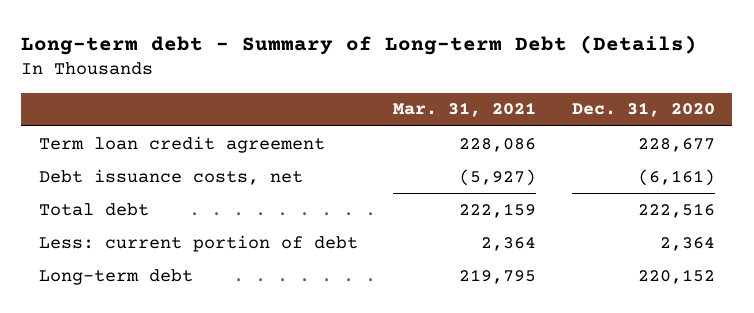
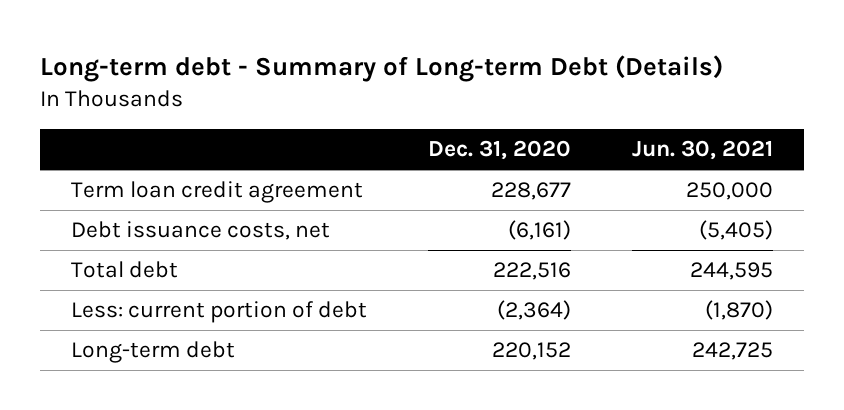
- | Mar. 31, 2021 | Dec. 31, 2020
+ | Dec. 31, 2020 | Jun. 30, 2021
- Less: current portion of debt | 2,364 | 2,364
+ Less: current portion of debt | (2,364) | (1,870)

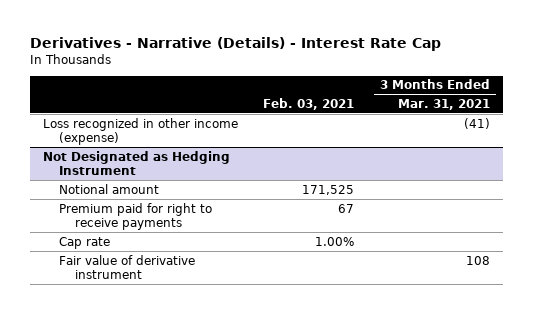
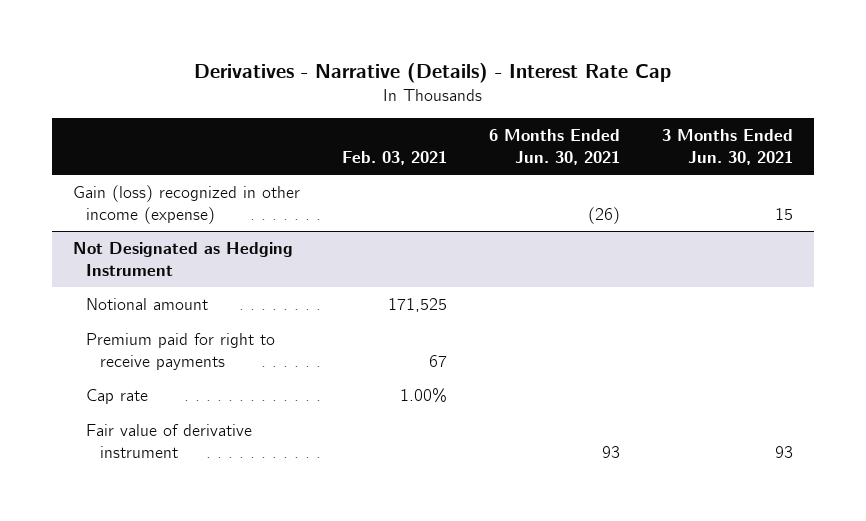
- | Feb. 03, 2021 | 3 Months Ended Mar. 31, 2021
+ | Feb. 03, 2021 | 6 Months Ended Jun. 30, 2021 | 3 Months Ended Jun. 30, 2021
- Loss recognized in other income (expense) | | (41)
+ Gain (loss) recognized in other income (expense) | | (26) | 15

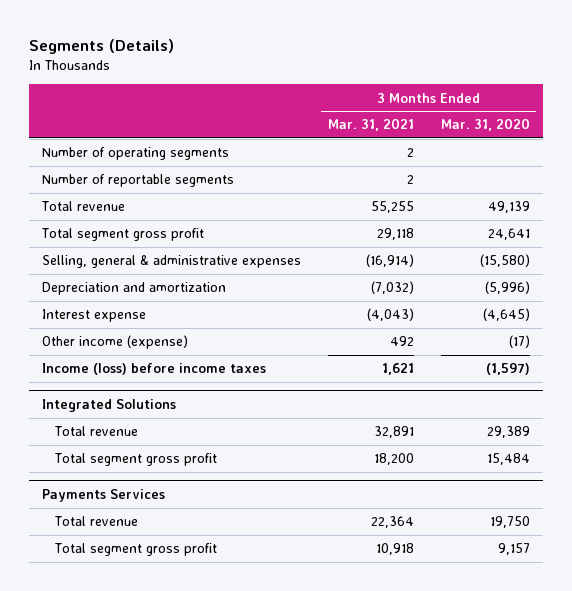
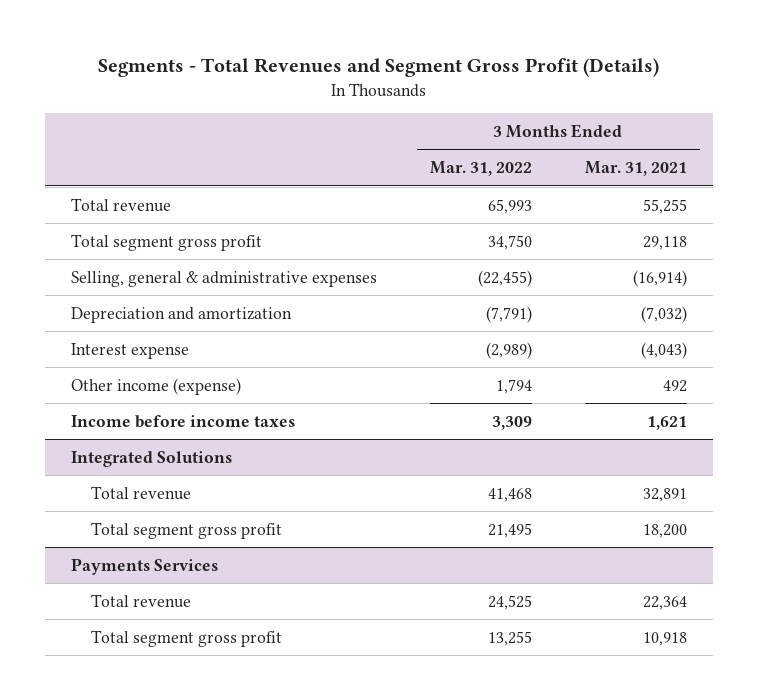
- Segments (Details)
+ Segments - Total Revenues and Segment Gross Profit (Details)
- | 3 Months Ended Mar. 31, 2021 | 3 Months Ended Mar. 31, 2020
+ | 3 Months Ended Mar. 31, 2022 | 3 Months Ended Mar. 31, 2021
- Number of operating segments | 2 |
- Number of reportable segments | 2 |
- Income (loss) before income taxes | 1,621 | (1,597)
+ Income before income taxes | 3,309 | 1,621

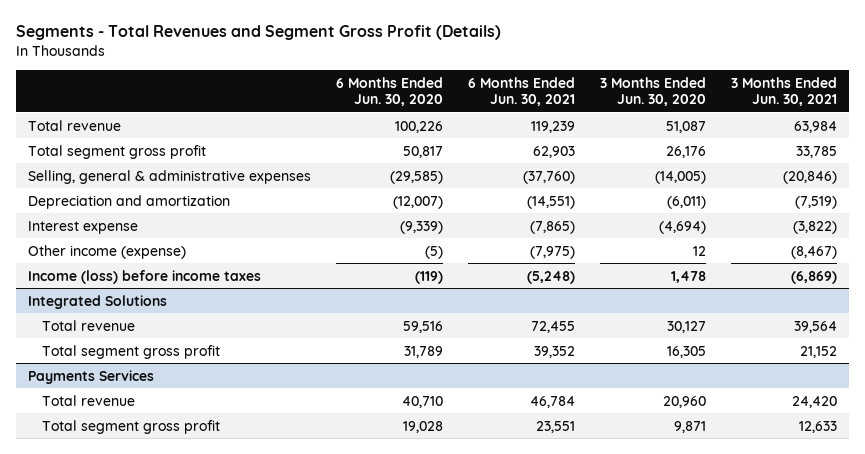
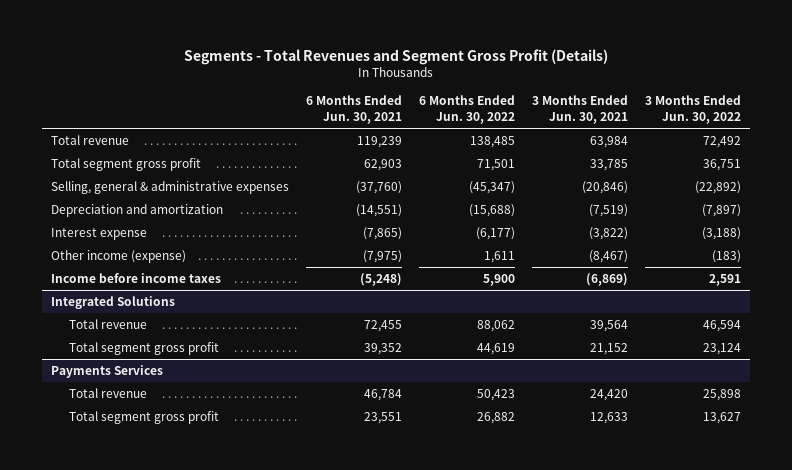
- | 6 Months Ended Jun. 30, 2020 | 6 Months Ended Jun. 30, 2021 | 3 Months Ended Jun. 30, 2020 | 3 Months Ended Jun. 30, 2021
+ | 6 Months Ended Jun. 30, 2021 | 6 Months Ended Jun. 30, 2022 | 3 Months Ended Jun. 30, 2021 | 3 Months Ended Jun. 30, 2022
- Income (loss) before income taxes | (119) | (5,248) | 1,478 | (6,869)
+ Income before income taxes | (5,248) | 5,900 | (6,869) | 2,591

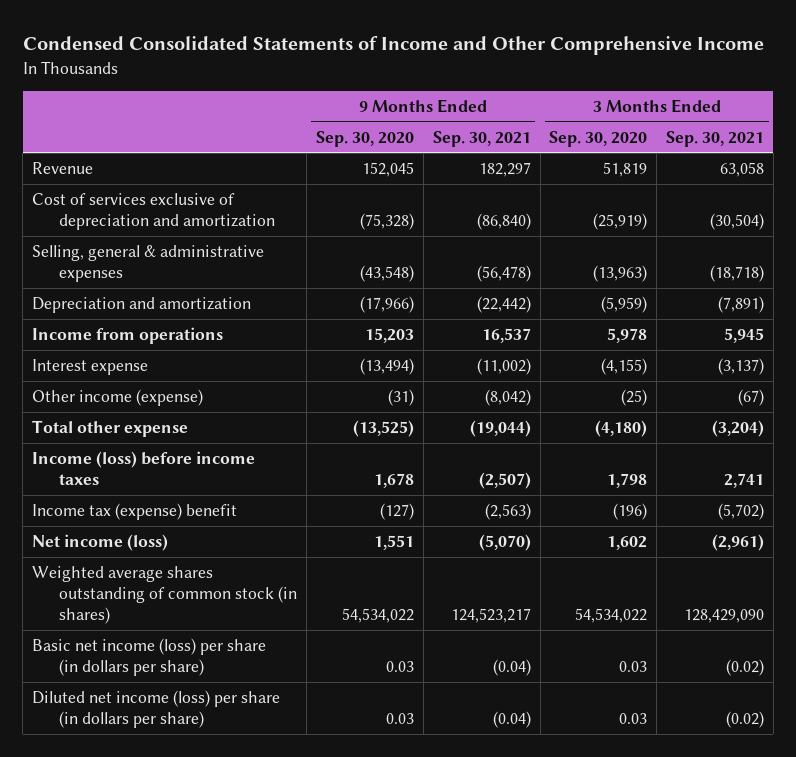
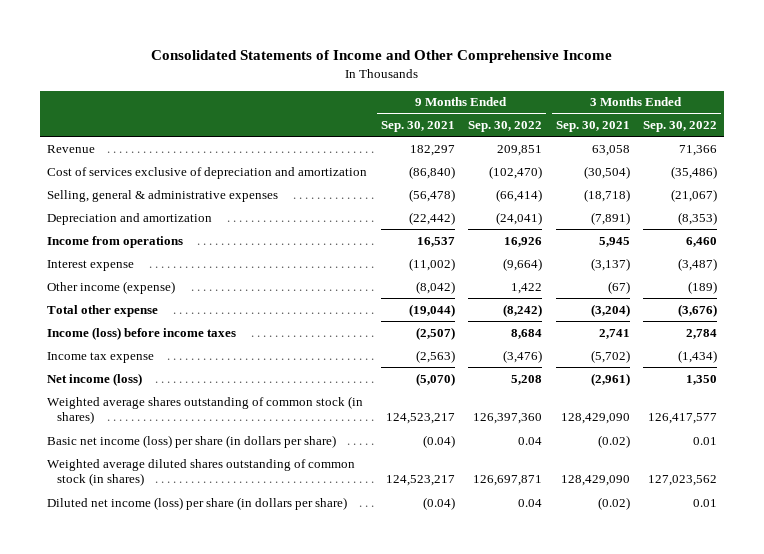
- Condensed Consolidated Statements of Income and Other Comprehensive Income
+ Consolidated Statements of Income and Other Comprehensive Income
- | 9 Months Ended Sep. 30, 2020 | 9 Months Ended Sep. 30, 2021 | 3 Months Ended Sep. 30, 2020 | 3 Months Ended Sep. 30, 2021
+ | 9 Months Ended Sep. 30, 2021 | 9 Months Ended Sep. 30, 2022 | 3 Months Ended Sep. 30, 2021 | 3 Months Ended Sep. 30, 2022
- Income tax (expense) benefit | (127) | (2,563) | (196) | (5,702)
+ Income tax expense | (2,563) | (3,476) | (5,702) | (1,434)
+ Weighted average diluted shares outstanding of common stock (in shares) | 124,523,217 | 126,697,871 | 128,429,090 | 127,023,562

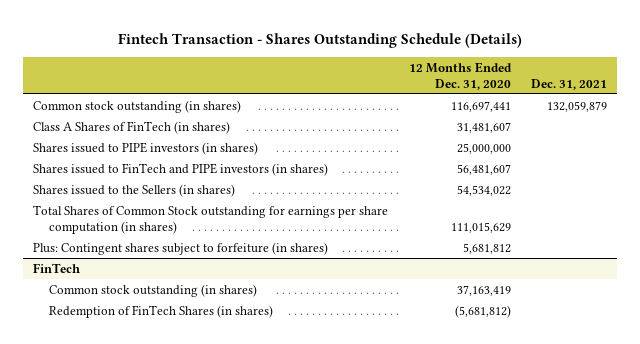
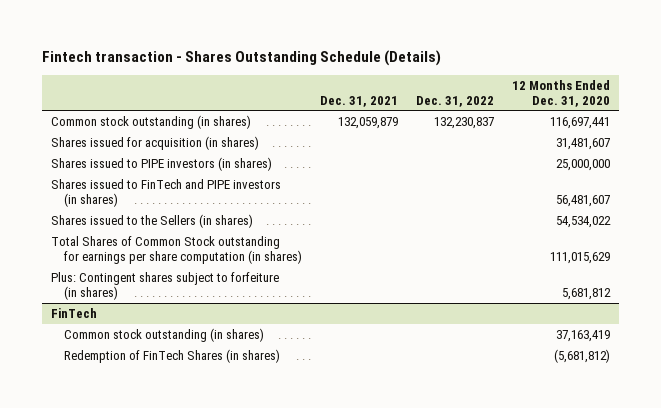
- Fintech Transaction - Shares Outstanding Schedule (Details)
+ Fintech transaction - Shares Outstanding Schedule (Details)
- | 12 Months Ended Dec. 31, 2020 | Dec. 31, 2021
+ | Dec. 31, 2021 | Dec. 31, 2022 | 12 Months Ended Dec. 31, 2020
- Class A Shares of FinTech (in shares) | 31,481,607 |
+ Shares issued for acquisition (in shares) | | | 31,481,607

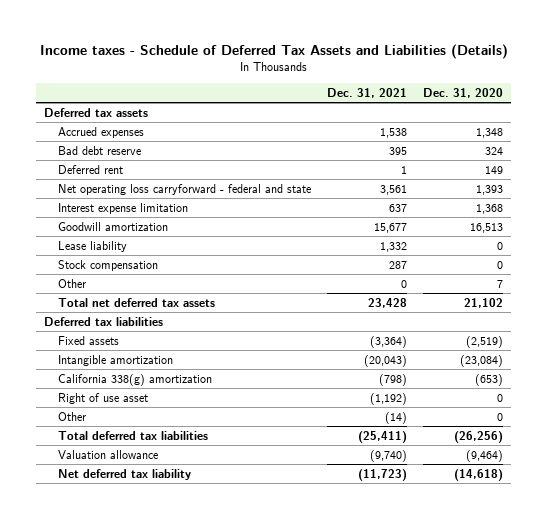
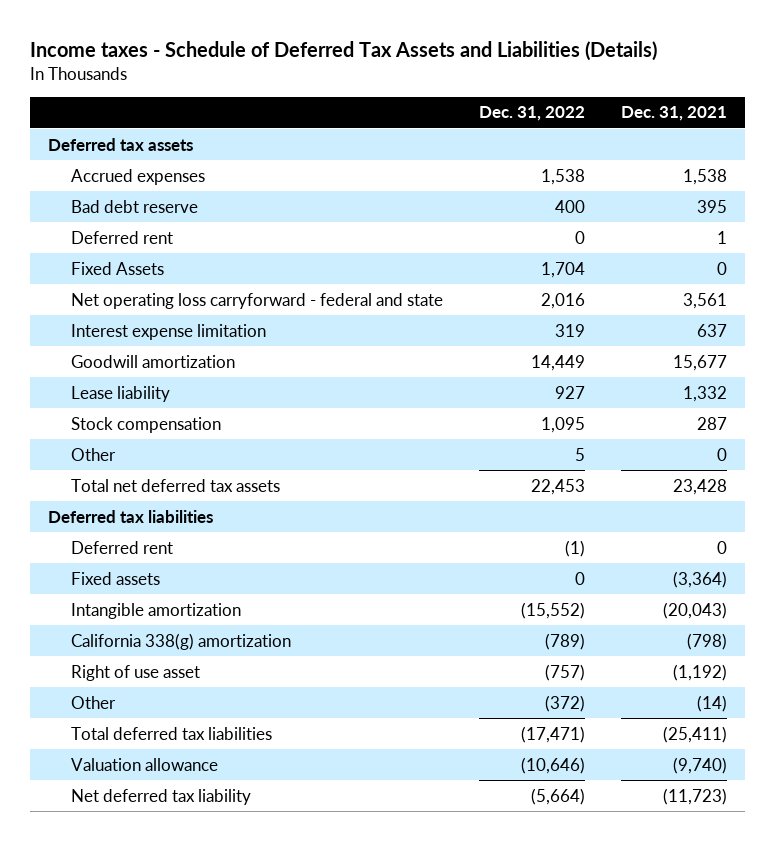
- | Dec. 31, 2021 | Dec. 31, 2020
+ | Dec. 31, 2022 | Dec. 31, 2021
+ Fixed Assets | 1,704 | 0
+ Deferred rent | (1) | 0

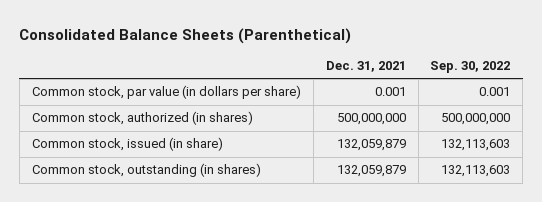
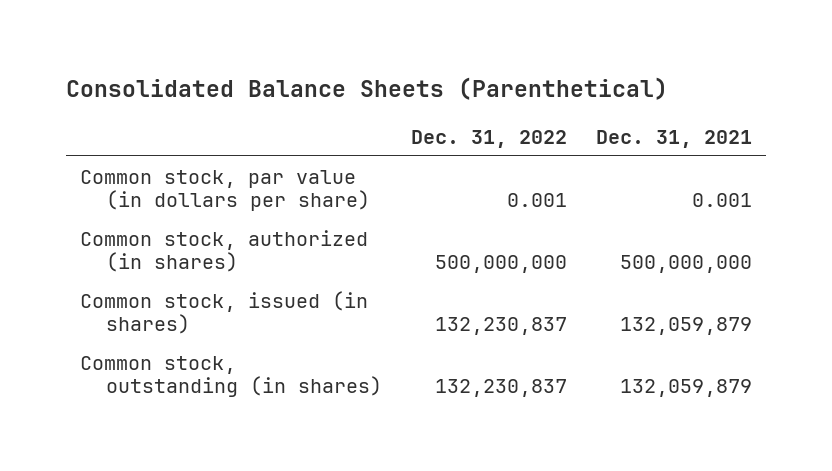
- | Dec. 31, 2021 | Sep. 30, 2022
+ | Dec. 31, 2022 | Dec. 31, 2021
- Common stock, issued (in share) | 132,059,879 | 132,113,603
+ Common stock, issued (in shares) | 132,230,837 | 132,059,879

